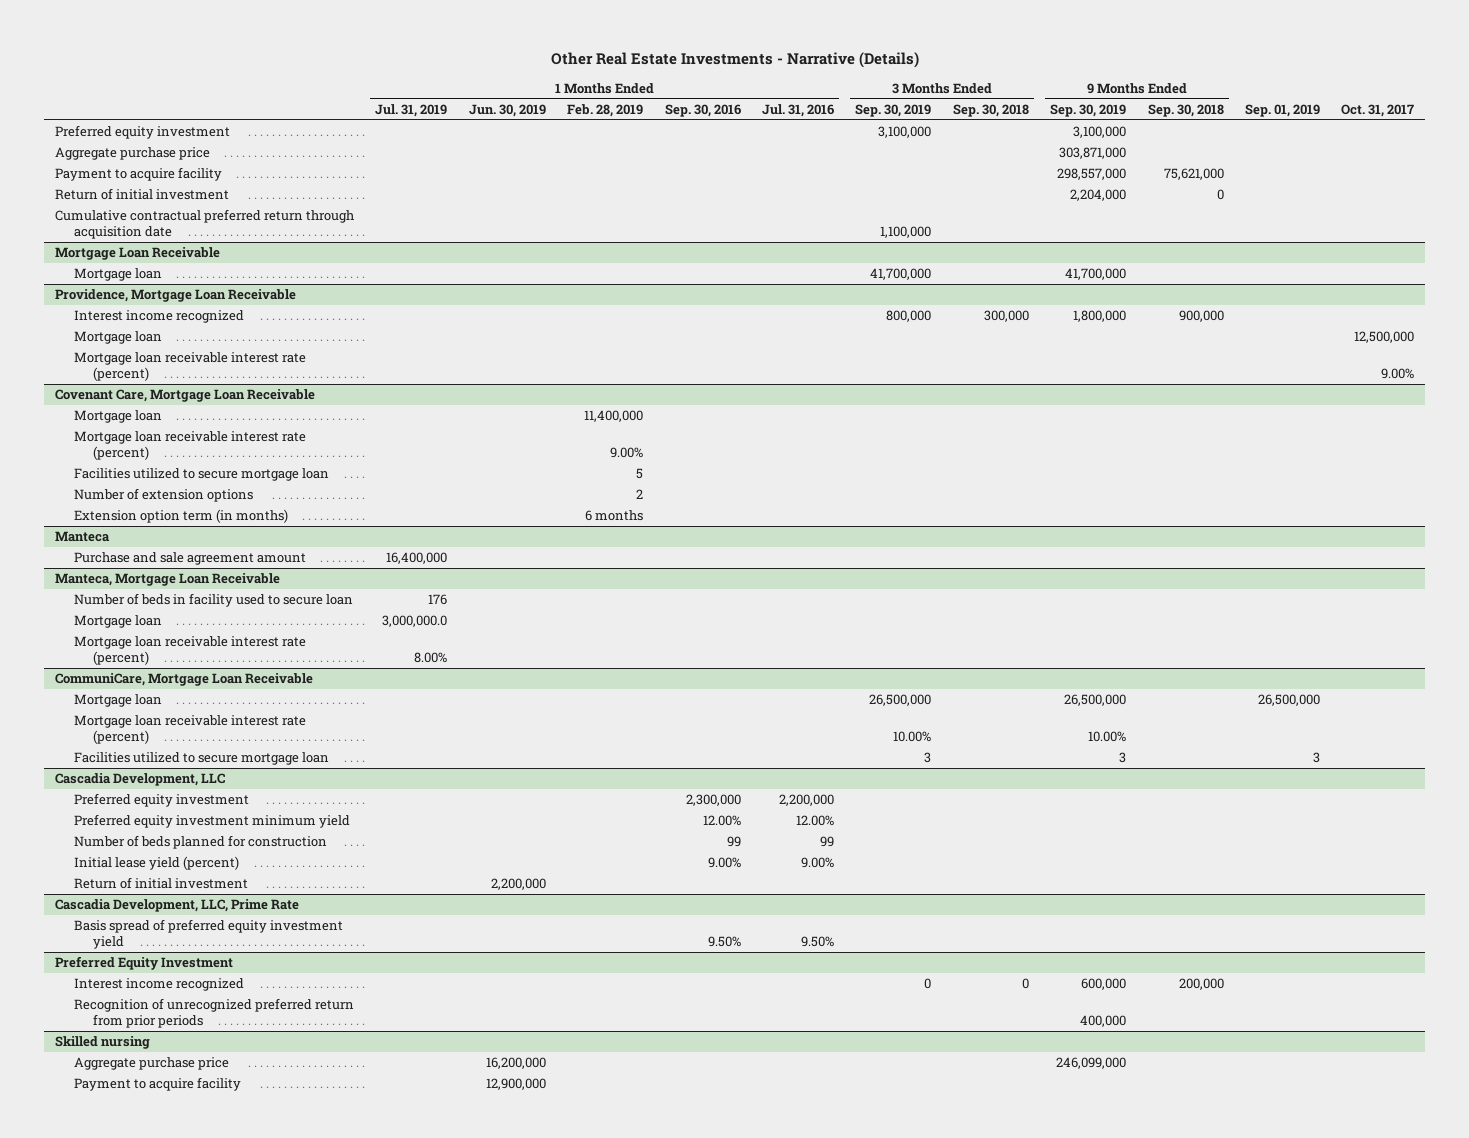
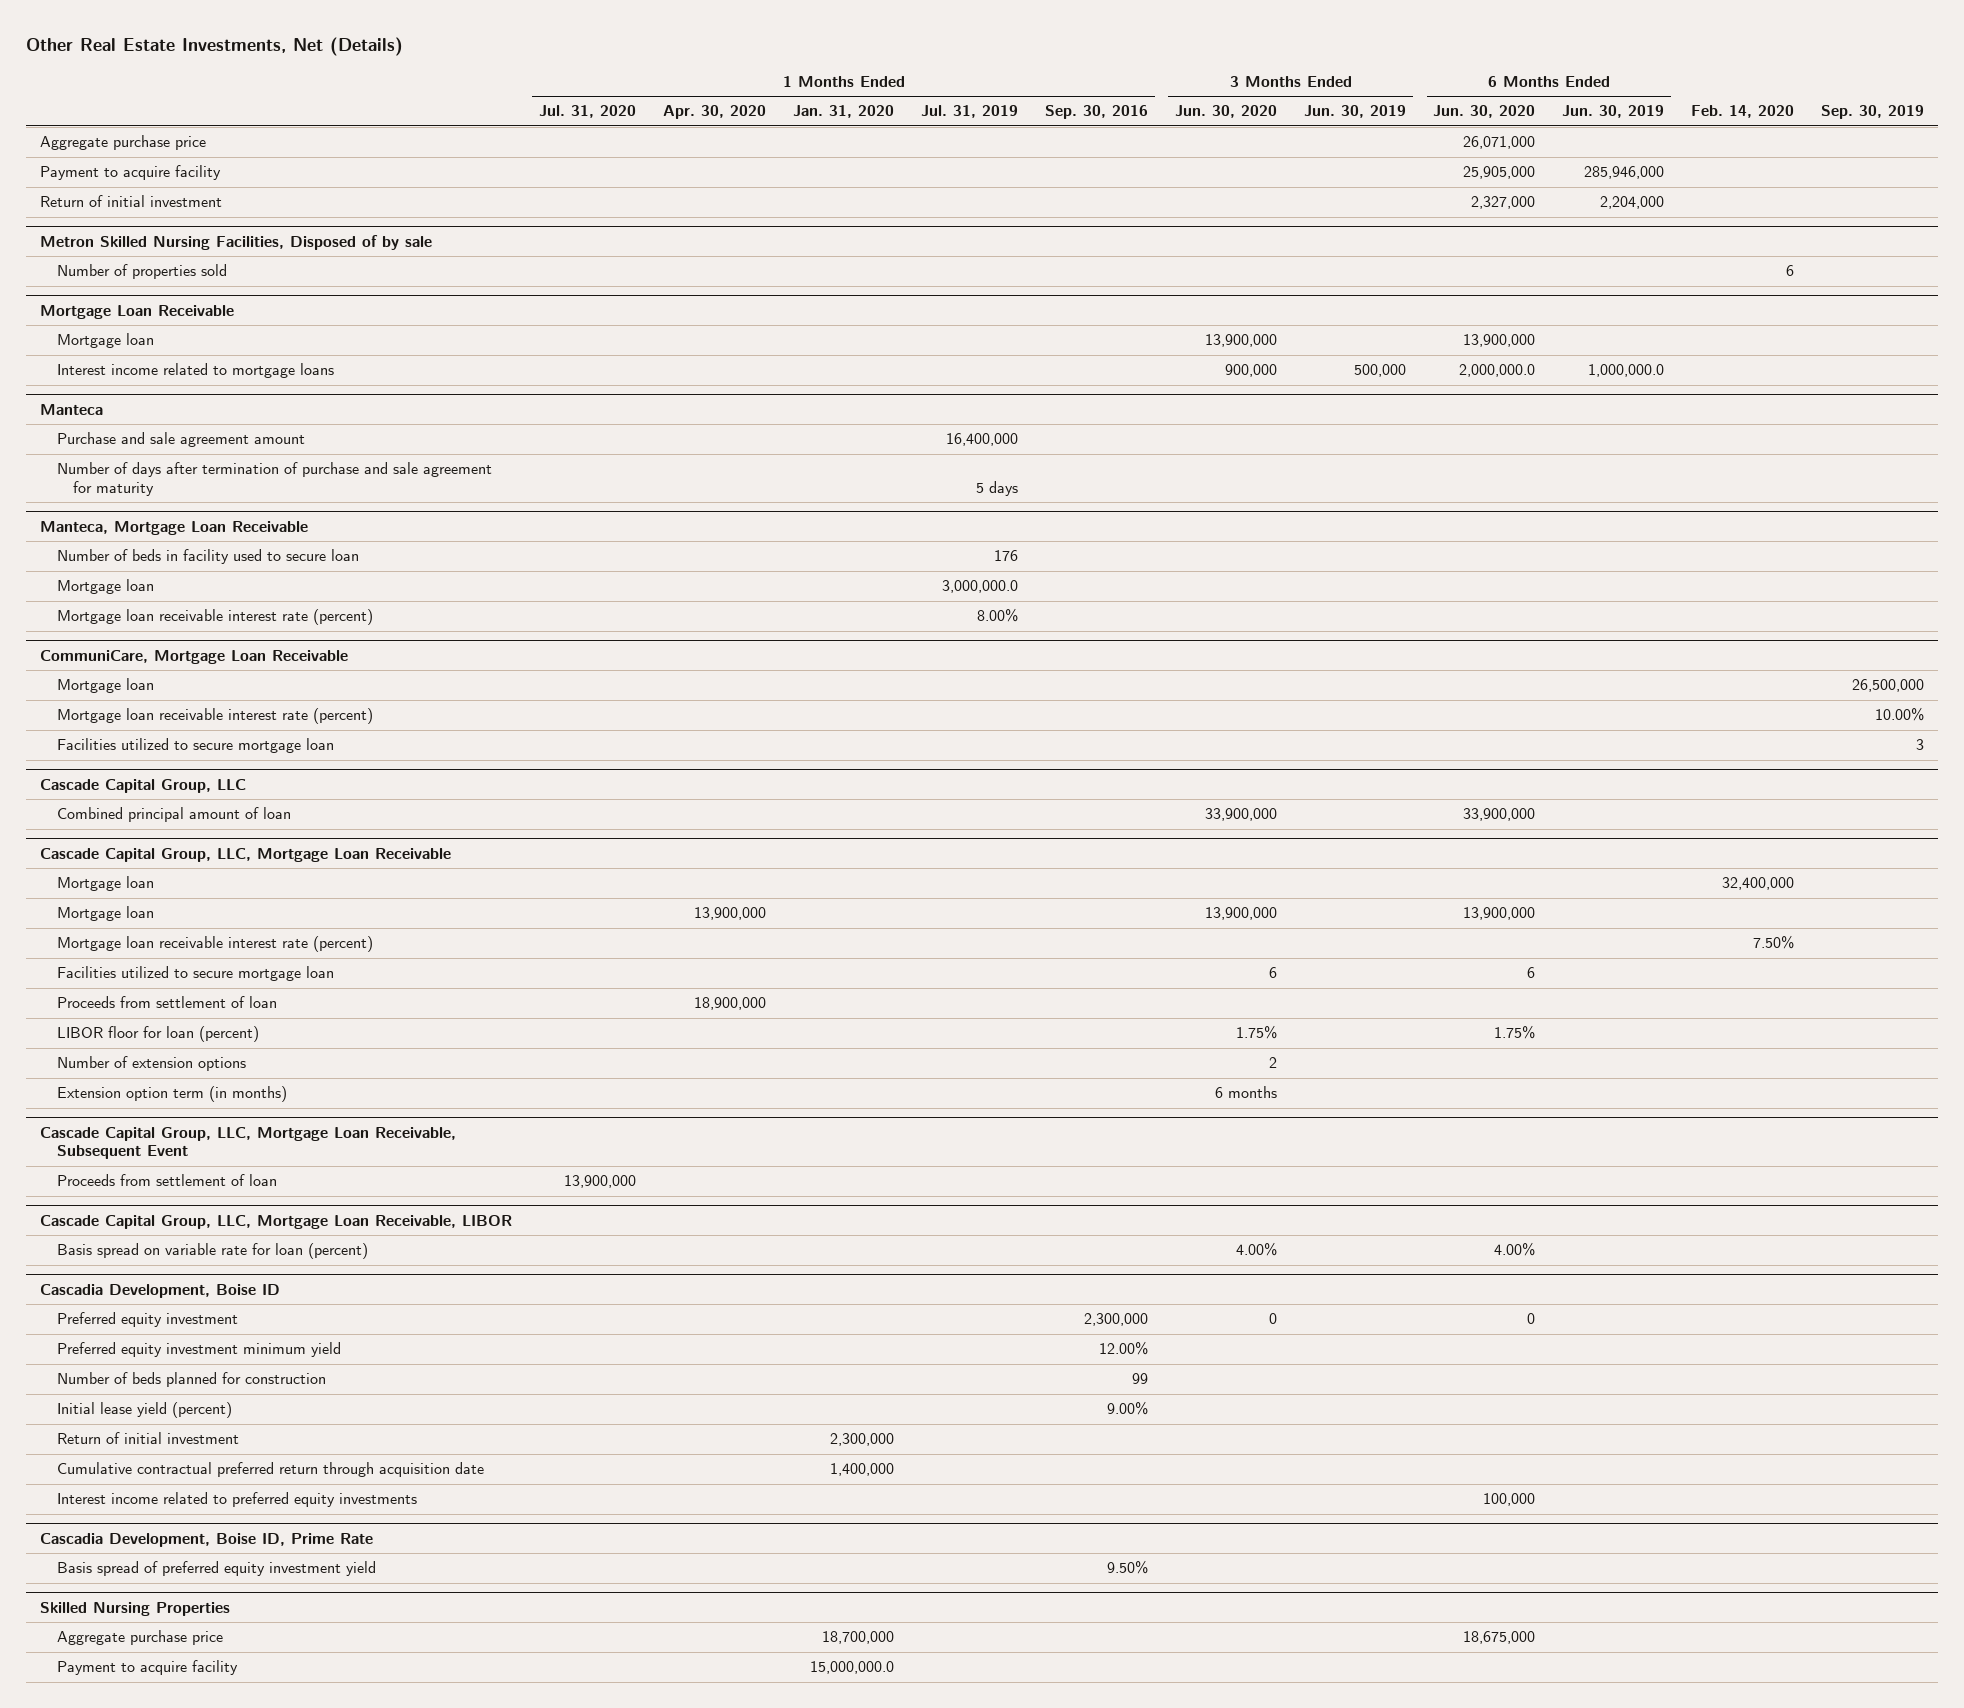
- Other Real Estate Investments - Narrative (Details)
+ Other Real Estate Investments, Net (Details)
- | 1 Months Ended Jul. 31, 2019 | 1 Months Ended Jun. 30, 2019 | 1 Months Ended Feb. 28, 2019 | 1 Months Ended Sep. 30, 2016 | 1 Months Ended Jul. 31, 2016 | 3 Months Ended Sep. 30, 2019 | 3 Months Ended Sep. 30, 2018 | 9 Months Ended Sep. 30, 2019 | 9 Months Ended Sep. 30, 2018 | Sep. 01, 2019 | Oct. 31, 2017
+ | 1 Months Ended Jul. 31, 2020 | 1 Months Ended Apr. 30, 2020 | 1 Months Ended Jan. 31, 2020 | 1 Months Ended Jul. 31, 2019 | 1 Months Ended Sep. 30, 2016 | 3 Months Ended Jun. 30, 2020 | 3 Months Ended Jun. 30, 2019 | 6 Months Ended Jun. 30, 2020 | 6 Months Ended Jun. 30, 2019 | Feb. 14, 2020 | Sep. 30, 2019
- Preferred equity investment | | | | | | 3,100,000 | | 3,100,000 | | |
- Cumulative contractual preferred return through acquisition date | | | | | | 1,100,000 | | | | |
+ Metron Skilled Nursing Facilities, Disposed of by sale
+ Number of properties sold | | | | | | | | | | 6 |
- Providence, Mortgage Loan Receivable
- Interest income recognized | | | | | | 800,000 | 300,000 | 1,800,000 | 900,000 | |
- Mortgage loan | | | | | | | | | | | 12,500,000
- Mortgage loan receivable interest rate (percent) | | | | | | | | | | | 9.00%
- Covenant Care, Mortgage Loan Receivable
- Mortgage loan | | | 11,400,000 | | | | | | | |
- Mortgage loan receivable interest rate (percent) | | | 9.00% | | | | | | | |
- Facilities utilized to secure mortgage loan | | | 5 | | | | | | | |
- Number of extension options | | | 2 | | | | | | | |
- Extension option term (in months) | | | 6 months | | | | | | | |
@ Mortgage Loan Receivable
+ Interest income related to mortgage loans | | | | | | 900,000 | 500,000 | 2,000,000.0 | 1,000,000.0 | |
@ Manteca
+ Number of days after termination of purchase and sale agreement for maturity | | | | 5 days | | | | | | |
- Cascadia Development, LLC
+ Cascade Capital Group, LLC
+ Combined principal amount of loan | | | | | | 33,900,000 | | 33,900,000 | | |
+ Cascade Capital Group, LLC, Mortgage Loan Receivable
+ Mortgage loan | | | | | | | | | | 32,400,000 |
+ Mortgage loan | | 13,900,000 | | | | 13,900,000 | | 13,900,000 | | |
+ Mortgage loan receivable interest rate (percent) | | | | | | | | | | 7.50% |
+ Facilities utilized to secure mortgage loan | | | | | | 6 | | 6 | | |
+ Proceeds from settlement of loan | | 18,900,000 | | | | | | | | |
+ LIBOR floor for loan (percent) | | | | | | 1.75% | | 1.75% | | |
+ Number of extension options | | | | | | 2 | | | | |
+ Extension option term (in months) | | | | | | 6 months | | | | |
+ Cascade Capital Group, LLC, Mortgage Loan Receivable, Subsequent Event
+ Proceeds from settlement of loan | 13,900,000 | | | | | | | | | |
+ Cascade Capital Group, LLC, Mortgage Loan Receivable, LIBOR
+ Basis spread on variable rate for loan (percent) | | | | | | 4.00% | | 4.00% | | |
+ Cascadia Development, Boise ID
- Cascadia Development, LLC, Prime Rate
+ Cumulative contractual preferred return through acquisition date | | | 1,400,000 | | | | | | | |
+ Interest income related to preferred equity investments | | | | | | | | 100,000 | | |
+ Cascadia Development, Boise ID, Prime Rate
- Preferred Equity Investment
- Interest income recognized | | | | | | 0 | 0 | 600,000 | 200,000 | |
- Recognition of unrecognized preferred return from prior periods | | | | | | | | 400,000 | | |
- Skilled nursing
+ Skilled Nursing Properties

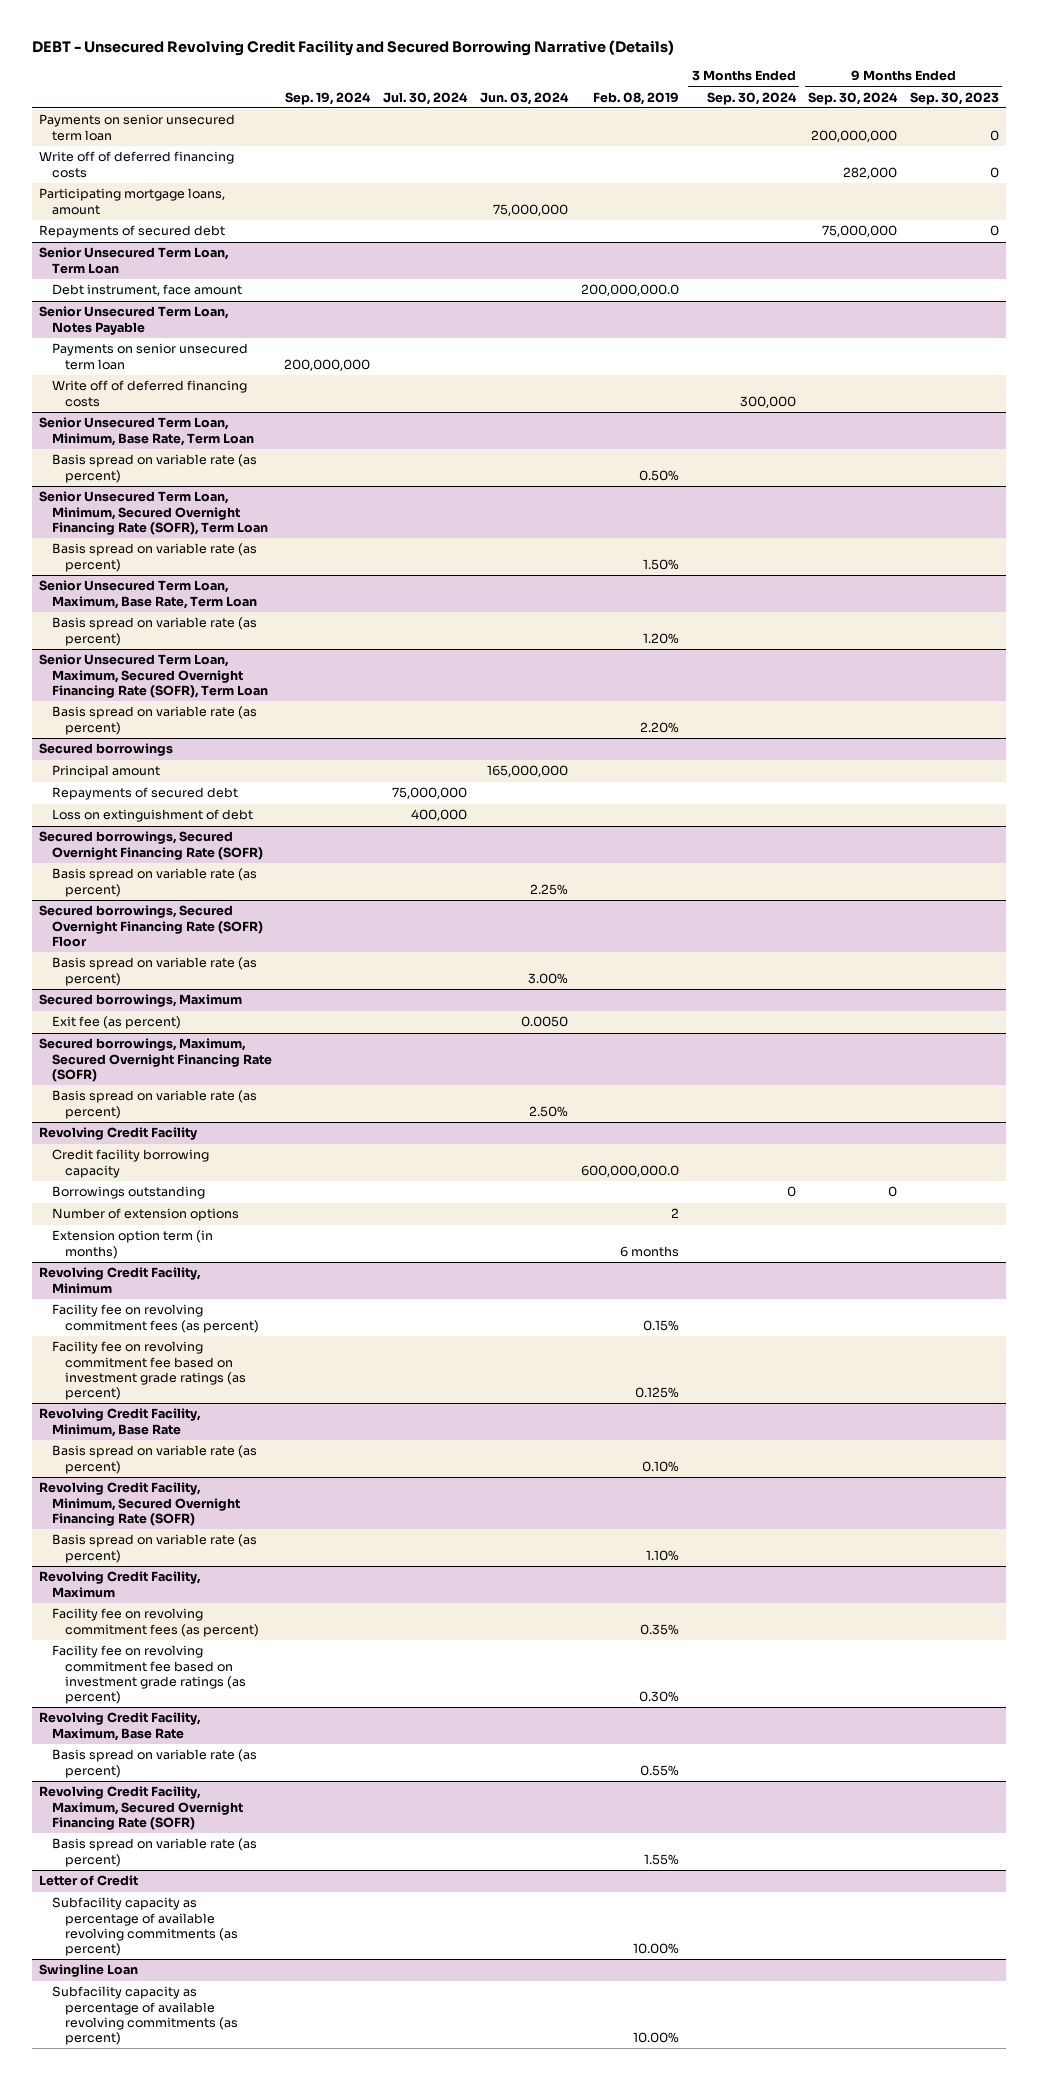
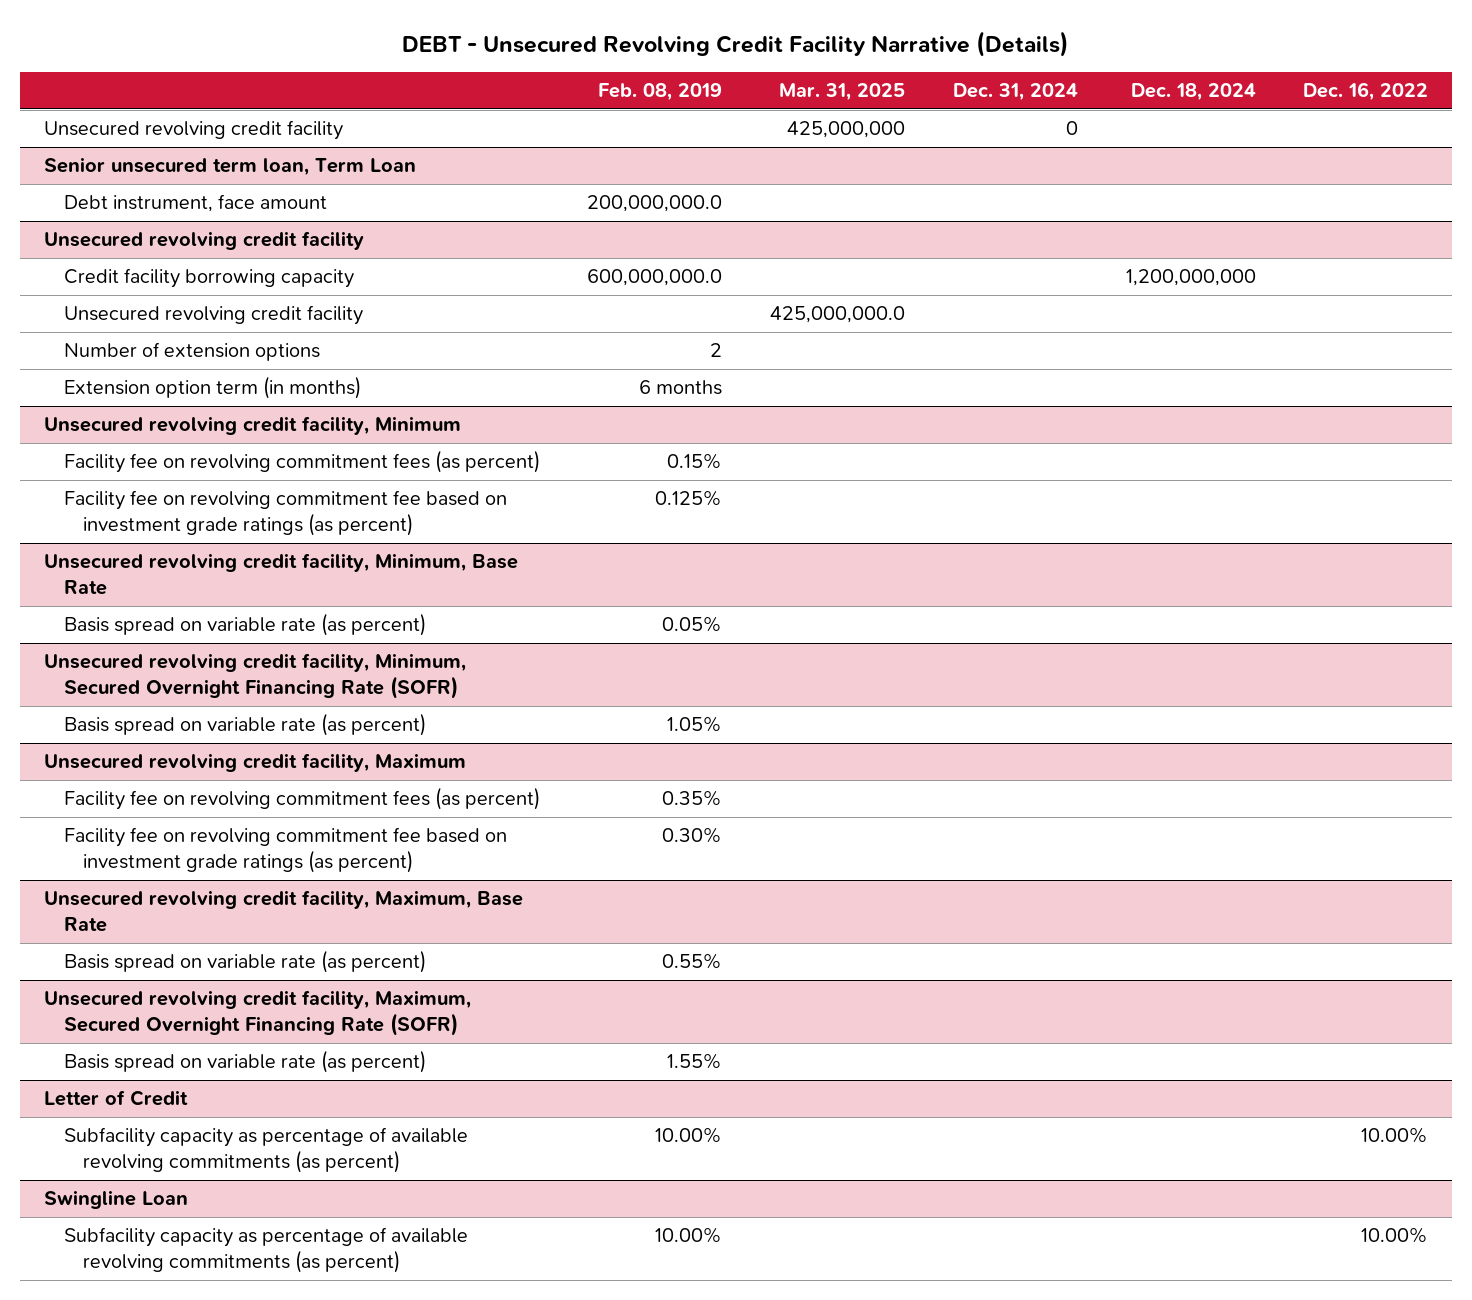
- DEBT - Unsecured Revolving Credit Facility and Secured Borrowing Narrative (Details)
+ DEBT - Unsecured Revolving Credit Facility Narrative (Details)
- | Sep. 19, 2024 | Jul. 30, 2024 | Jun. 03, 2024 | Feb. 08, 2019 | 3 Months Ended Sep. 30, 2024 | 9 Months Ended Sep. 30, 2024 | 9 Months Ended Sep. 30, 2023
+ | Feb. 08, 2019 | Mar. 31, 2025 | Dec. 31, 2024 | Dec. 18, 2024 | Dec. 16, 2022
- Payments on senior unsecured term loan | | | | | | 200,000,000 | 0
- Write off of deferred financing costs | | | | | | 282,000 | 0
- Participating mortgage loans, amount | | | 75,000,000 | | | |
- Repayments of secured debt | | | | | | 75,000,000 | 0
- Senior Unsecured Term Loan, Term Loan
+ Unsecured revolving credit facility | | 425,000,000 | 0 | |
+ Senior unsecured term loan, Term Loan
- Senior Unsecured Term Loan, Notes Payable
- Payments on senior unsecured term loan | 200,000,000 | | | | | |
- Write off of deferred financing costs | | | | | 300,000 | |
- Senior Unsecured Term Loan, Minimum, Base Rate, Term Loan
- Basis spread on variable rate (as percent) | | | | 0.50% | | |
- Senior Unsecured Term Loan, Minimum, Secured Overnight Financing Rate (SOFR), Term Loan
- Basis spread on variable rate (as percent) | | | | 1.50% | | |
- Senior Unsecured Term Loan, Maximum, Base Rate, Term Loan
- Basis spread on variable rate (as percent) | | | | 1.20% | | |
- Senior Unsecured Term Loan, Maximum, Secured Overnight Financing Rate (SOFR), Term Loan
- Basis spread on variable rate (as percent) | | | | 2.20% | | |
- Secured borrowings
- Principal amount | | | 165,000,000 | | | |
- Repayments of secured debt | | 75,000,000 | | | | |
- Loss on extinguishment of debt | | 400,000 | | | | |
- Secured borrowings, Secured Overnight Financing Rate (SOFR)
- Basis spread on variable rate (as percent) | | | 2.25% | | | |
- Secured borrowings, Secured Overnight Financing Rate (SOFR) Floor
- Basis spread on variable rate (as percent) | | | 3.00% | | | |
- Secured borrowings, Maximum
- Exit fee (as percent) | | | 0.0050 | | | |
- Secured borrowings, Maximum, Secured Overnight Financing Rate (SOFR)
- Basis spread on variable rate (as percent) | | | 2.50% | | | |
- Revolving Credit Facility
+ Unsecured revolving credit facility
- Borrowings outstanding | | | | | 0 | 0 |
+ Unsecured revolving credit facility | | 425,000,000.0 | | |
- Revolving Credit Facility, Minimum
+ Unsecured revolving credit facility, Minimum
- Revolving Credit Facility, Minimum, Base Rate
- Basis spread on variable rate (as percent) | | | | 0.10% | | |
- Revolving Credit Facility, Minimum, Secured Overnight Financing Rate (SOFR)
- Basis spread on variable rate (as percent) | | | | 1.10% | | |
- Revolving Credit Facility, Maximum
+ Unsecured revolving credit facility, Minimum, Base Rate
+ Basis spread on variable rate (as percent) | 0.05% | | | |
+ Unsecured revolving credit facility, Minimum, Secured Overnight Financing Rate (SOFR)
+ Basis spread on variable rate (as percent) | 1.05% | | | |
+ Unsecured revolving credit facility, Maximum
- Revolving Credit Facility, Maximum, Base Rate
+ Unsecured revolving credit facility, Maximum, Base Rate
- Revolving Credit Facility, Maximum, Secured Overnight Financing Rate (SOFR)
+ Unsecured revolving credit facility, Maximum, Secured Overnight Financing Rate (SOFR)

